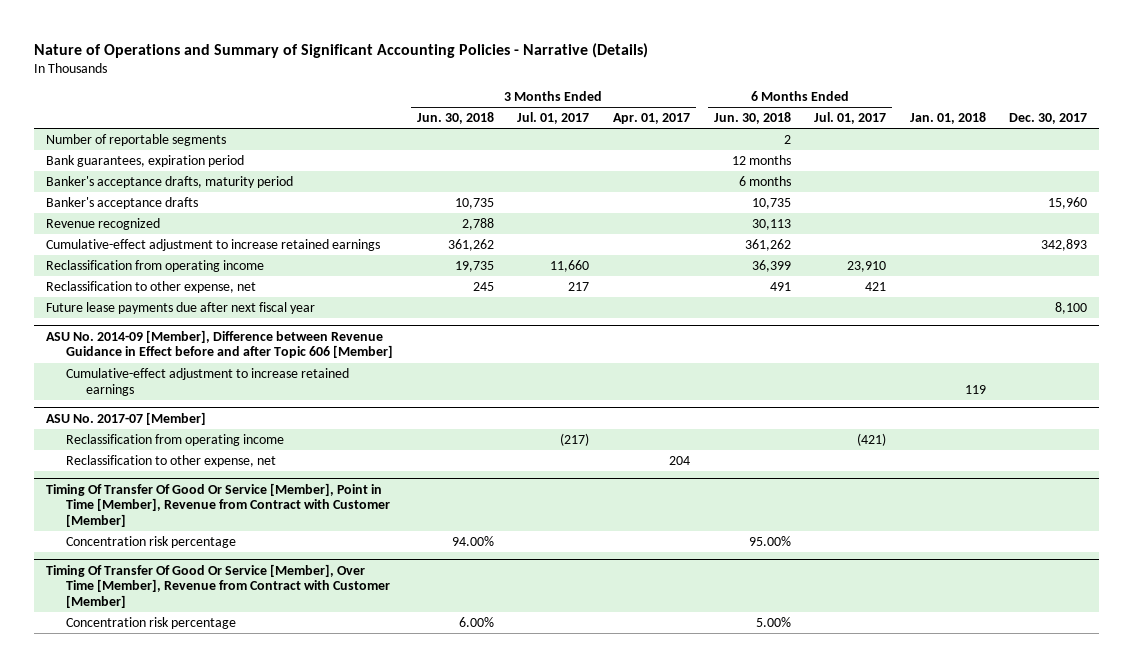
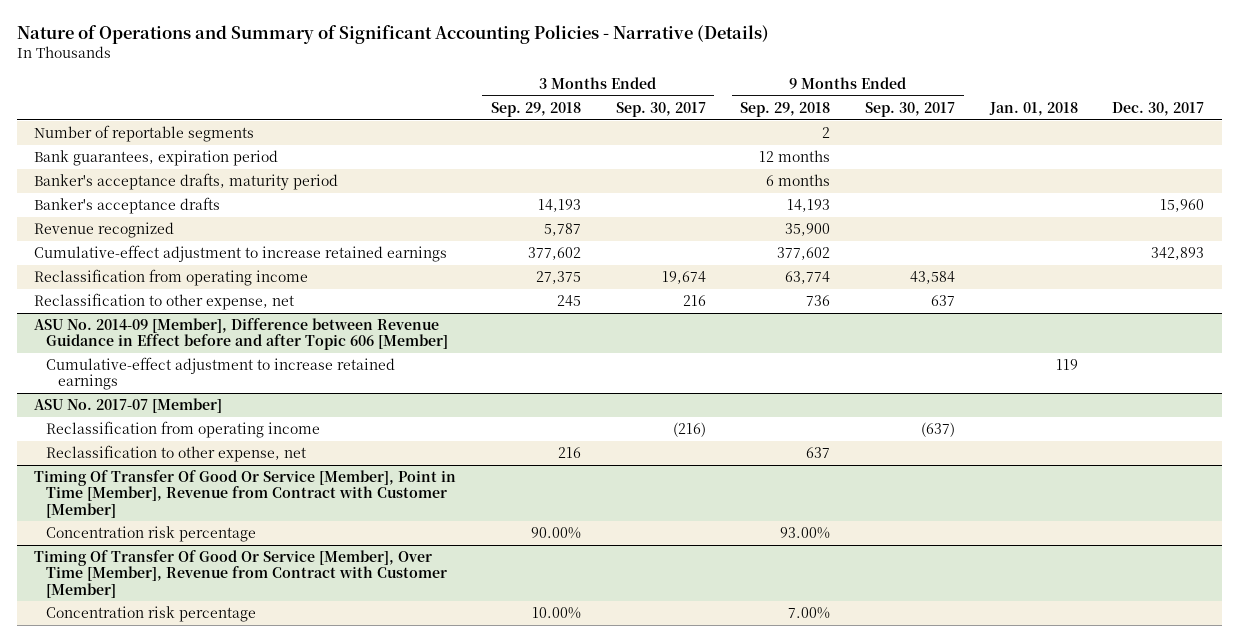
- | 3 Months Ended Jun. 30, 2018 | 3 Months Ended Jul. 01, 2017 | 3 Months Ended Apr. 01, 2017 | 6 Months Ended Jun. 30, 2018 | 6 Months Ended Jul. 01, 2017 | Jan. 01, 2018 | Dec. 30, 2017
+ | 3 Months Ended Sep. 29, 2018 | 3 Months Ended Sep. 30, 2017 | 9 Months Ended Sep. 29, 2018 | 9 Months Ended Sep. 30, 2017 | Jan. 01, 2018 | Dec. 30, 2017
- Future lease payments due after next fiscal year | | | | | | | 8,100

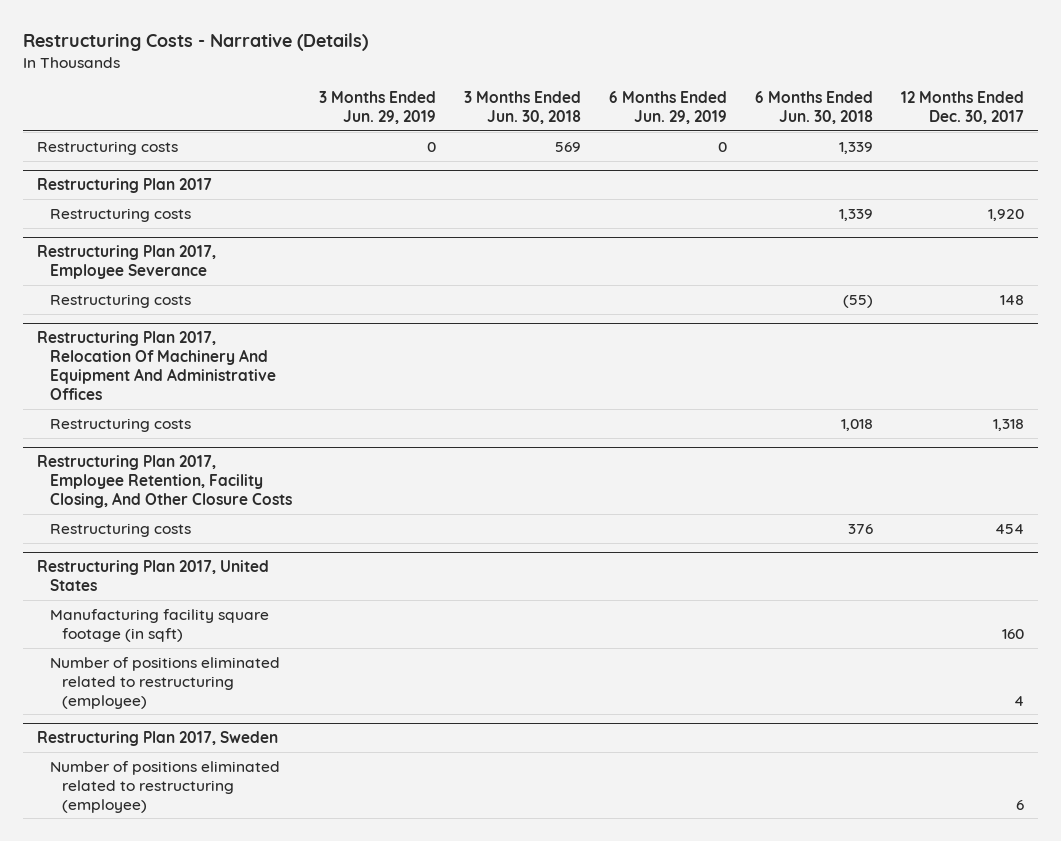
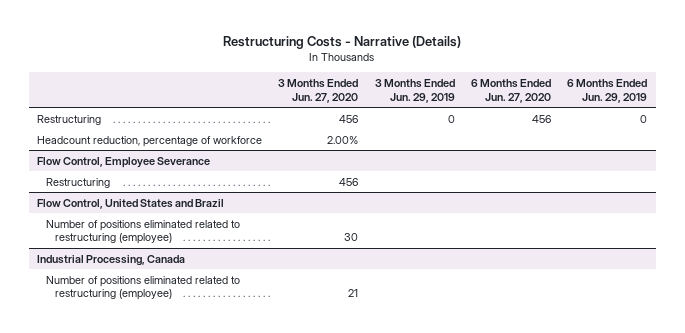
- | 3 Months Ended Jun. 29, 2019 | 3 Months Ended Jun. 30, 2018 | 6 Months Ended Jun. 29, 2019 | 6 Months Ended Jun. 30, 2018 | 12 Months Ended Dec. 30, 2017
+ | 3 Months Ended Jun. 27, 2020 | 3 Months Ended Jun. 29, 2019 | 6 Months Ended Jun. 27, 2020 | 6 Months Ended Jun. 29, 2019
- Restructuring costs | 0 | 569 | 0 | 1,339 |
- Restructuring Plan 2017
- Restructuring costs | | | | 1,339 | 1,920
- Restructuring Plan 2017, Employee Severance
- Restructuring costs | | | | (55) | 148
- Restructuring Plan 2017, Relocation Of Machinery And Equipment And Administrative Offices
- Restructuring costs | | | | 1,018 | 1,318
- Restructuring Plan 2017, Employee Retention, Facility Closing, And Other Closure Costs
- Restructuring costs | | | | 376 | 454
- Restructuring Plan 2017, United States
- Manufacturing facility square footage (in sqft) | | | | | 160
- Number of positions eliminated related to restructuring (employee) | | | | | 4
- Restructuring Plan 2017, Sweden
- Number of positions eliminated related to restructuring (employee) | | | | | 6
+ Restructuring | 456 | 0 | 456 | 0
+ Headcount reduction, percentage of workforce | 2.00% | | |
+ Flow Control, Employee Severance
+ Restructuring | 456 | | |
+ Flow Control, United States and Brazil
+ Number of positions eliminated related to restructuring (employee) | 30 | | |
+ Industrial Processing, Canada
+ Number of positions eliminated related to restructuring (employee) | 21 | | |

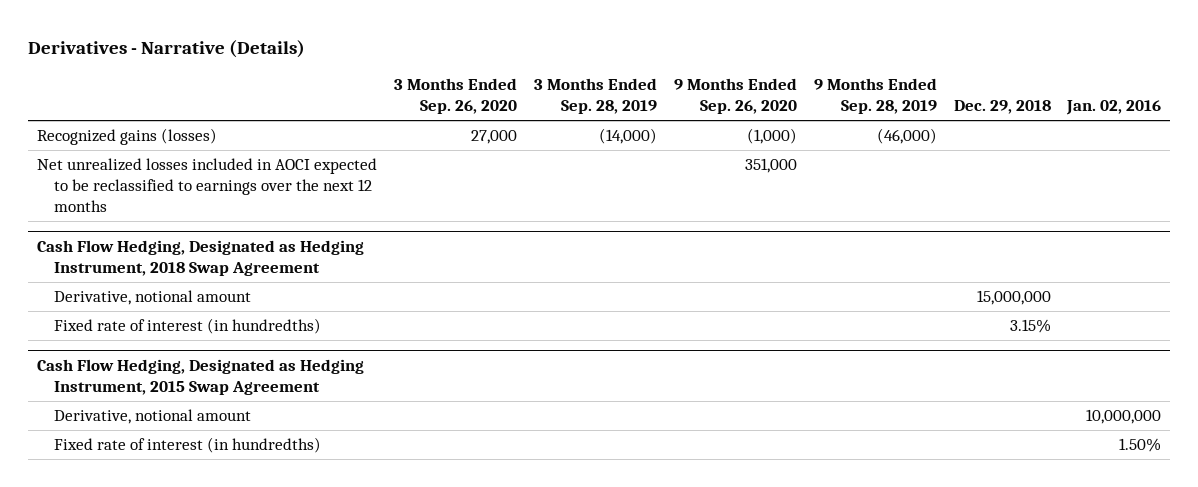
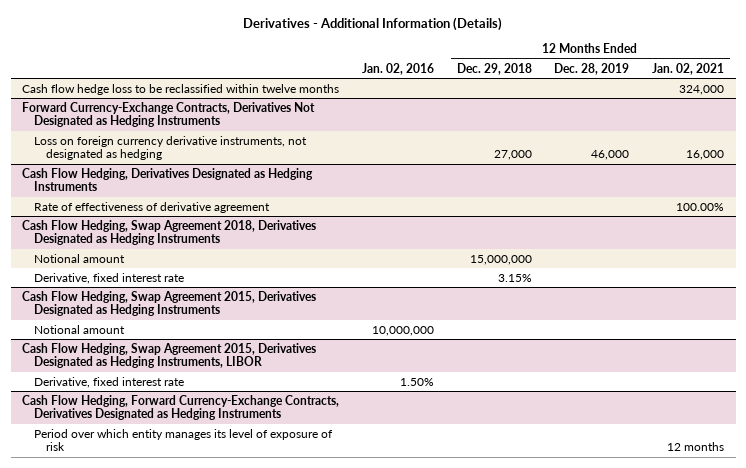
- Derivatives - Narrative (Details)
+ Derivatives - Additional Information (Details)
- | 3 Months Ended Sep. 26, 2020 | 3 Months Ended Sep. 28, 2019 | 9 Months Ended Sep. 26, 2020 | 9 Months Ended Sep. 28, 2019 | Dec. 29, 2018 | Jan. 02, 2016
+ | Jan. 02, 2016 | 12 Months Ended Dec. 29, 2018 | 12 Months Ended Dec. 28, 2019 | 12 Months Ended Jan. 02, 2021
- Recognized gains (losses) | 27,000 | (14,000) | (1,000) | (46,000) | |
- Net unrealized losses included in AOCI expected to be reclassified to earnings over the next 12 months | | | 351,000 | | |
- Cash Flow Hedging, Designated as Hedging Instrument, 2018 Swap Agreement
- Derivative, notional amount | | | | | 15,000,000 |
- Fixed rate of interest (in hundredths) | | | | | 3.15% |
- Cash Flow Hedging, Designated as Hedging Instrument, 2015 Swap Agreement
- Derivative, notional amount | | | | | | 10,000,000
- Fixed rate of interest (in hundredths) | | | | | | 1.50%
+ Cash flow hedge loss to be reclassified within twelve months | | | | 324,000
+ Forward Currency-Exchange Contracts, Derivatives Not Designated as Hedging Instruments
+ Loss on foreign currency derivative instruments, not designated as hedging | | 27,000 | 46,000 | 16,000
+ Cash Flow Hedging, Derivatives Designated as Hedging Instruments
+ Rate of effectiveness of derivative agreement | | | | 100.00%
+ Cash Flow Hedging, Swap Agreement 2018, Derivatives Designated as Hedging Instruments
+ Notional amount | | 15,000,000 | |
+ Derivative, fixed interest rate | | 3.15% | |
+ Cash Flow Hedging, Swap Agreement 2015, Derivatives Designated as Hedging Instruments
+ Notional amount | 10,000,000 | | |
+ Cash Flow Hedging, Swap Agreement 2015, Derivatives Designated as Hedging Instruments, LIBOR
+ Derivative, fixed interest rate | 1.50% | | |
+ Cash Flow Hedging, Forward Currency-Exchange Contracts, Derivatives Designated as Hedging Instruments
+ Period over which entity manages its level of exposure of risk | | | | 12 months

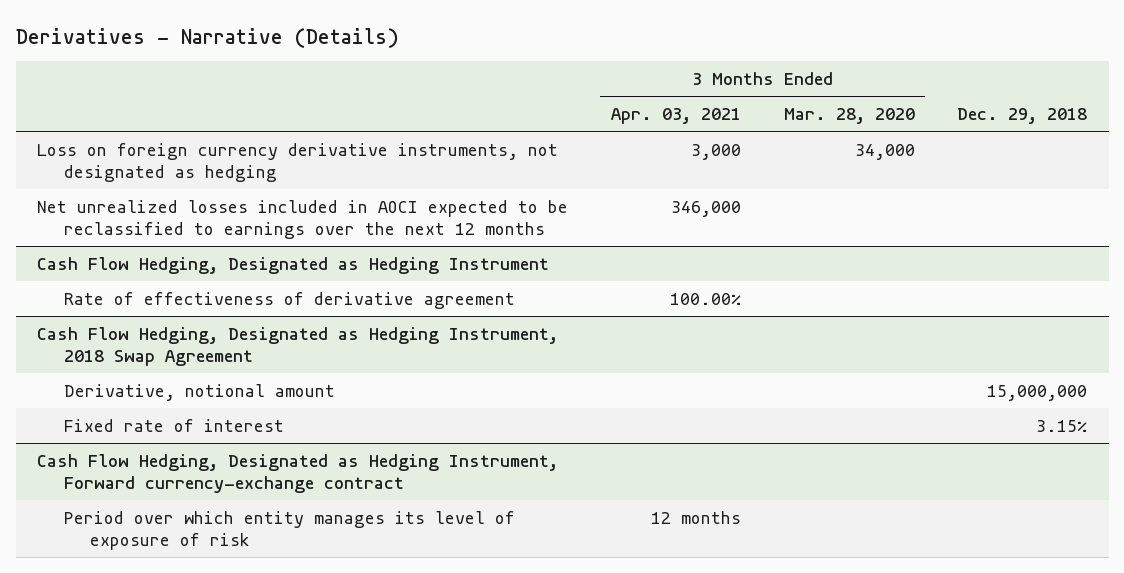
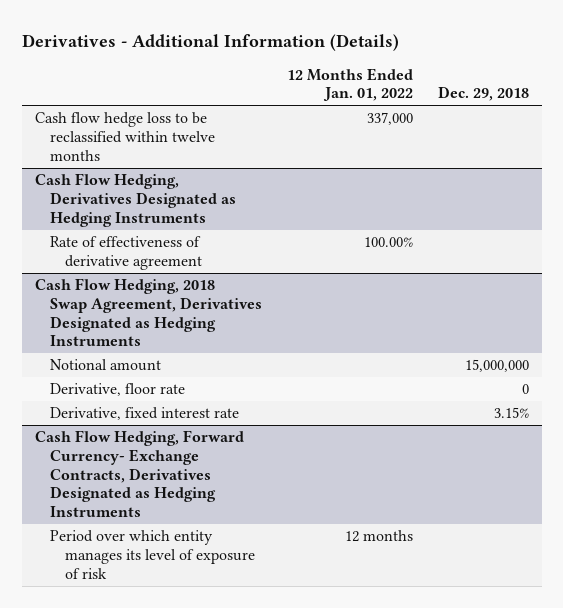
- Derivatives - Narrative (Details)
+ Derivatives - Additional Information (Details)
- | 3 Months Ended Apr. 03, 2021 | 3 Months Ended Mar. 28, 2020 | Dec. 29, 2018
+ | 12 Months Ended Jan. 01, 2022 | Dec. 29, 2018
- Loss on foreign currency derivative instruments, not designated as hedging | 3,000 | 34,000 |
- Net unrealized losses included in AOCI expected to be reclassified to earnings over the next 12 months | 346,000 | |
- Cash Flow Hedging, Designated as Hedging Instrument
+ Cash flow hedge loss to be reclassified within twelve months | 337,000 |
+ Cash Flow Hedging, Derivatives Designated as Hedging Instruments
- Cash Flow Hedging, Designated as Hedging Instrument, 2018 Swap Agreement
- Derivative, notional amount | | | 15,000,000
- Fixed rate of interest | | | 3.15%
- Cash Flow Hedging, Designated as Hedging Instrument, Forward currency-exchange contract
+ Cash Flow Hedging, 2018 Swap Agreement, Derivatives Designated as Hedging Instruments
+ Notional amount | | 15,000,000
+ Derivative, floor rate | | 0
+ Derivative, fixed interest rate | | 3.15%
+ Cash Flow Hedging, Forward Currency- Exchange Contracts, Derivatives Designated as Hedging Instruments

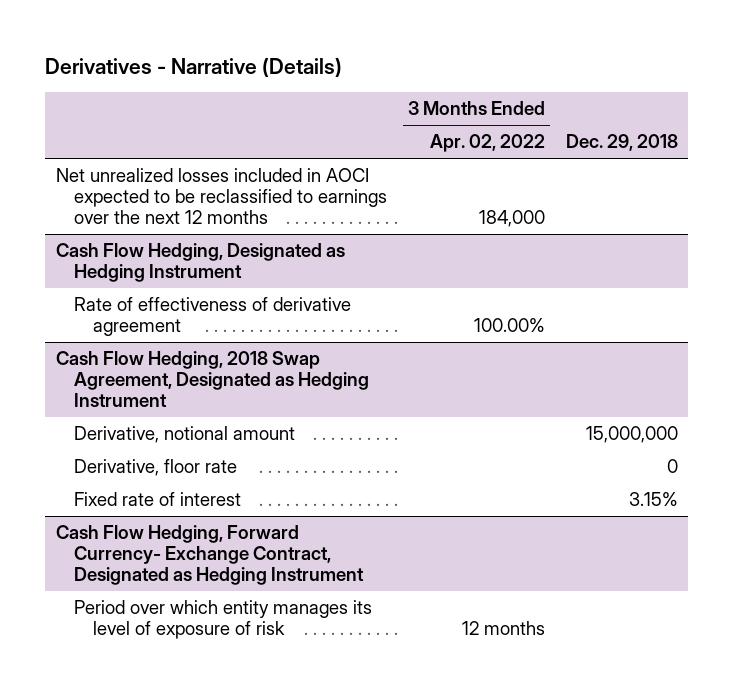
- Derivatives - Additional Information (Details)
+ Derivatives - Narrative (Details)
- | 12 Months Ended Jan. 01, 2022 | Dec. 29, 2018
+ | 3 Months Ended Apr. 02, 2022 | Dec. 29, 2018
- Cash flow hedge loss to be reclassified within twelve months | 337,000 |
- Cash Flow Hedging, Derivatives Designated as Hedging Instruments
+ Net unrealized losses included in AOCI expected to be reclassified to earnings over the next 12 months | 184,000 |
+ Cash Flow Hedging, Designated as Hedging Instrument
- Cash Flow Hedging, 2018 Swap Agreement, Derivatives Designated as Hedging Instruments
- Notional amount | | 15,000,000
+ Cash Flow Hedging, 2018 Swap Agreement, Designated as Hedging Instrument
+ Derivative, notional amount | | 15,000,000
- Derivative, fixed interest rate | | 3.15%
- Cash Flow Hedging, Forward Currency- Exchange Contracts, Derivatives Designated as Hedging Instruments
+ Fixed rate of interest | | 3.15%
+ Cash Flow Hedging, Forward Currency- Exchange Contract, Designated as Hedging Instrument

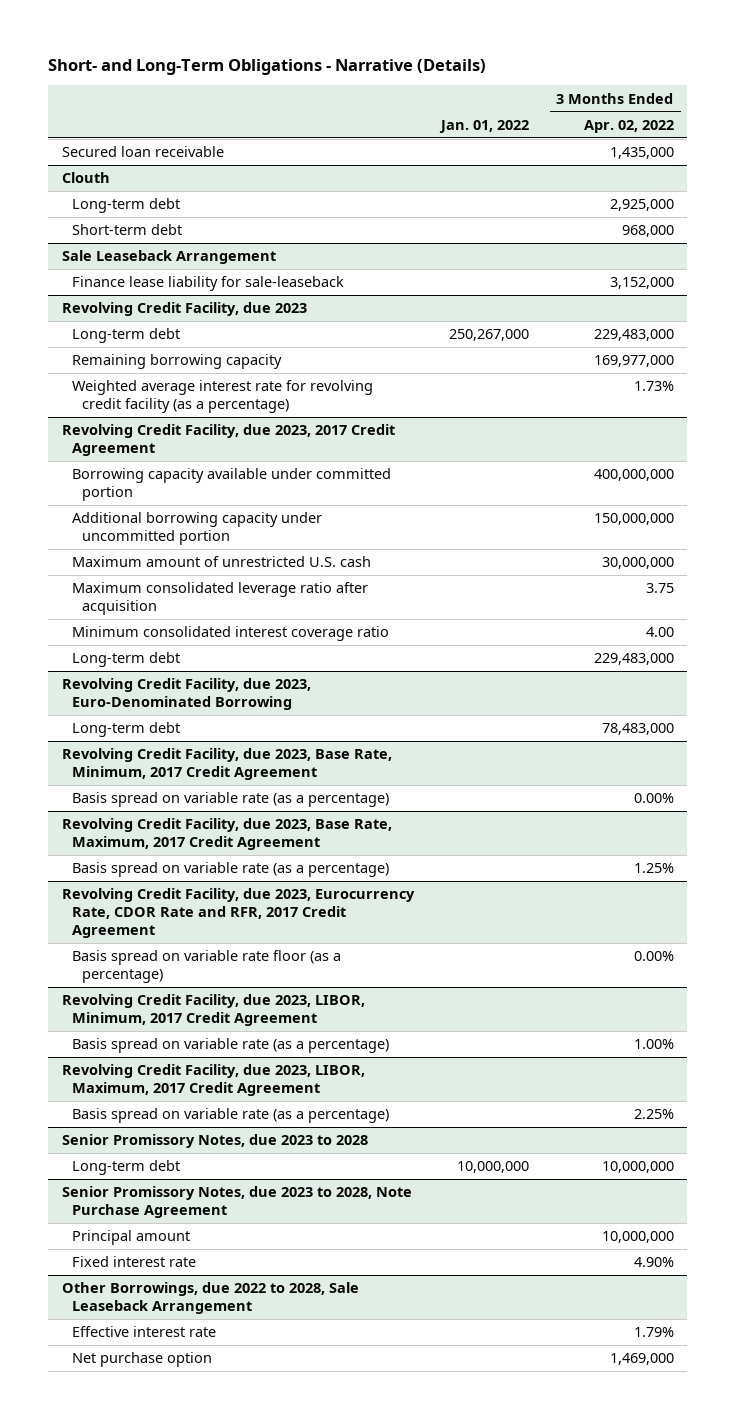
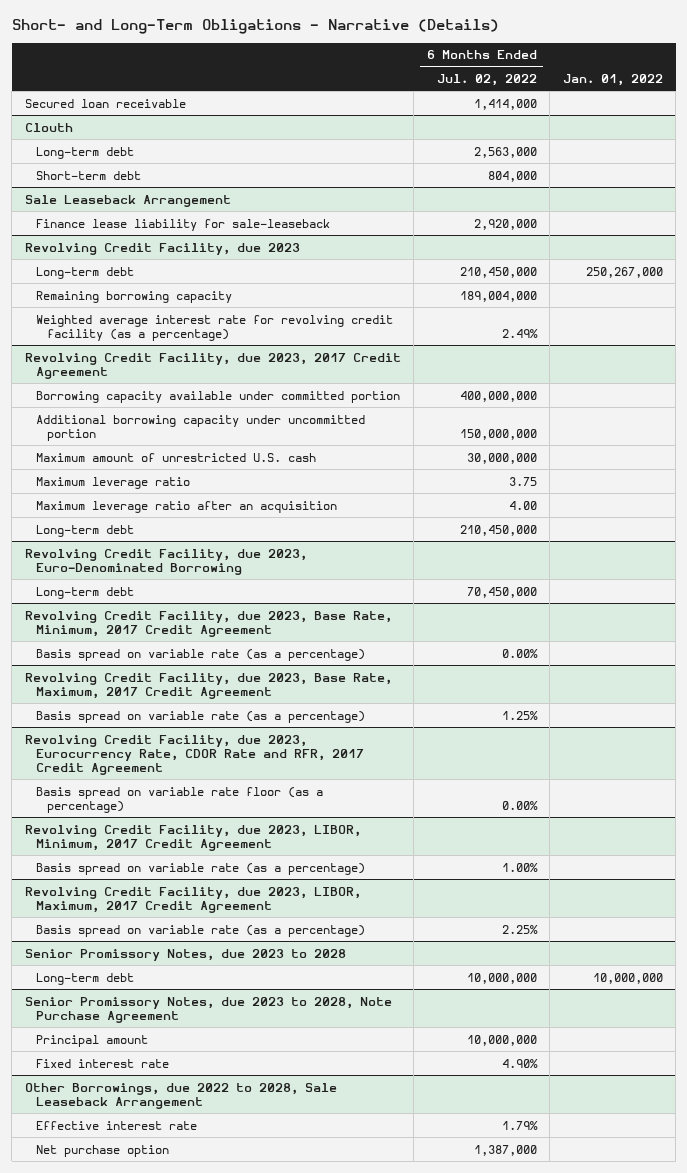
- | Jan. 01, 2022 | 3 Months Ended Apr. 02, 2022
+ | 6 Months Ended Jul. 02, 2022 | Jan. 01, 2022
@ Revolving Credit Facility, due 2023, 2017 Credit Agreement
- Maximum consolidated leverage ratio after acquisition | | 3.75
- Minimum consolidated interest coverage ratio | | 4.00
+ Maximum leverage ratio | 3.75 |
+ Maximum leverage ratio after an acquisition | 4.00 |

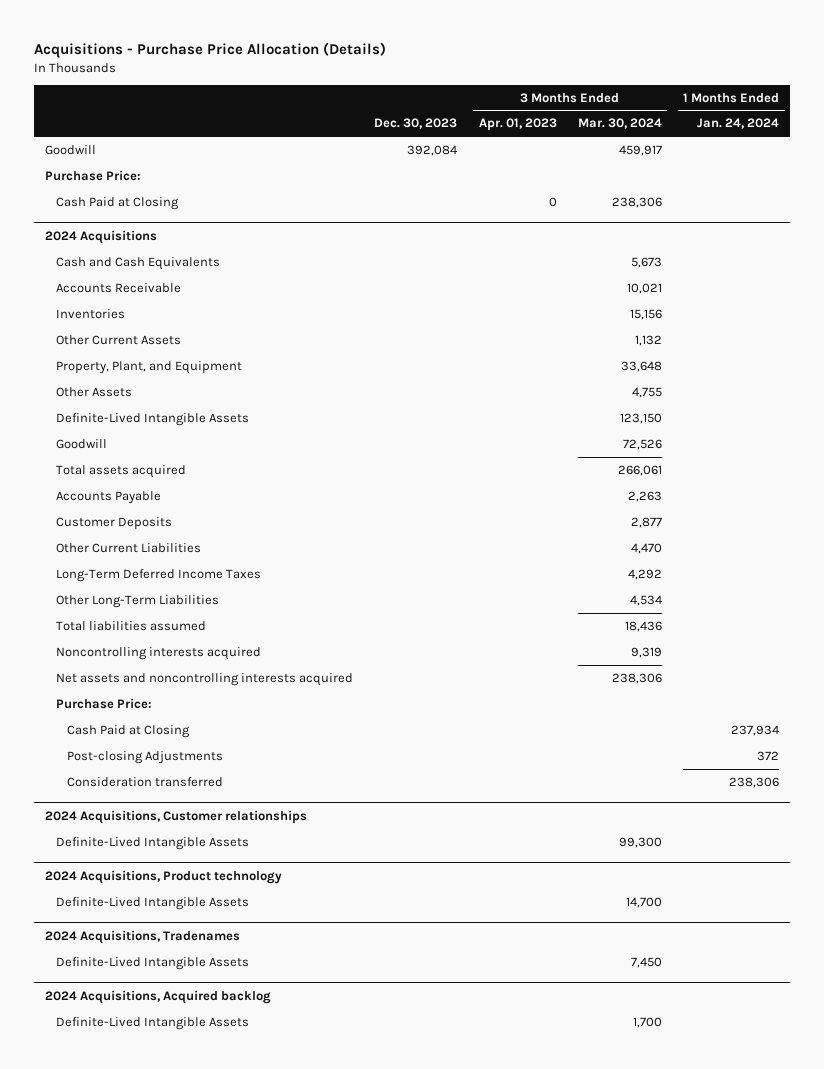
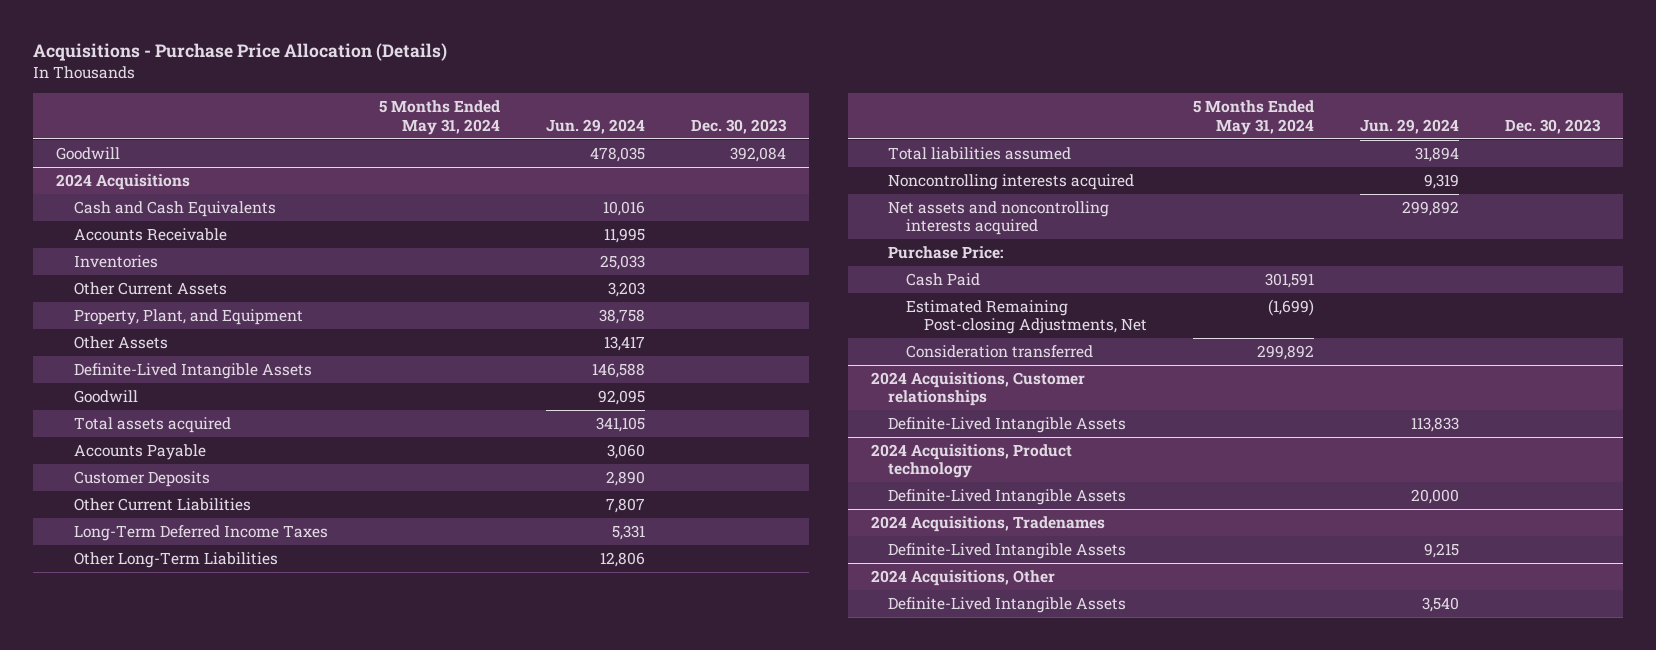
- | Dec. 30, 2023 | 3 Months Ended Apr. 01, 2023 | 3 Months Ended Mar. 30, 2024 | 1 Months Ended Jan. 24, 2024
+ | 5 Months Ended May 31, 2024 | Jun. 29, 2024 | Dec. 30, 2023
- Purchase Price:
- Cash Paid at Closing | | 0 | 238,306 |
@ 2024 Acquisitions
- Cash Paid at Closing | | | | 237,934
- Post-closing Adjustments | | | | 372
+ Cash Paid | 301,591 | |
+ Estimated Remaining Post-closing Adjustments, Net | (1,699) | |
- 2024 Acquisitions, Acquired backlog
- Definite-Lived Intangible Assets | | | 1,700 |
+ 2024 Acquisitions, Other
+ Definite-Lived Intangible Assets | | 3,540 |

